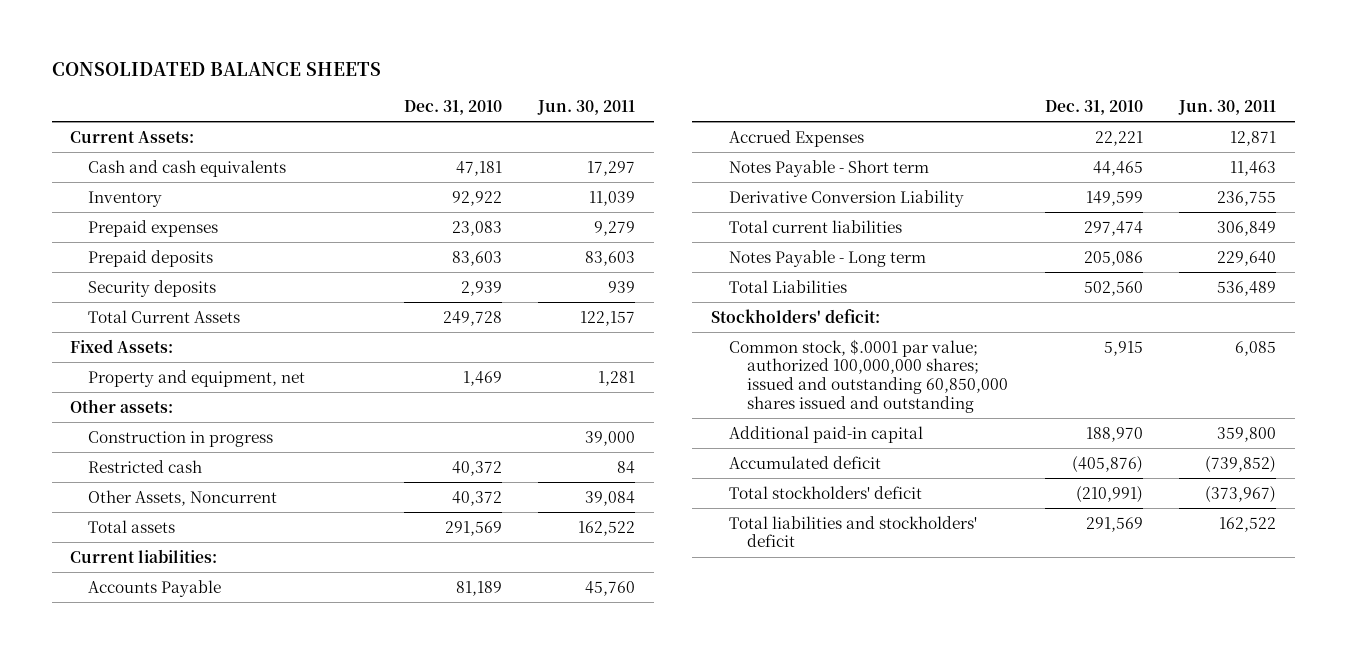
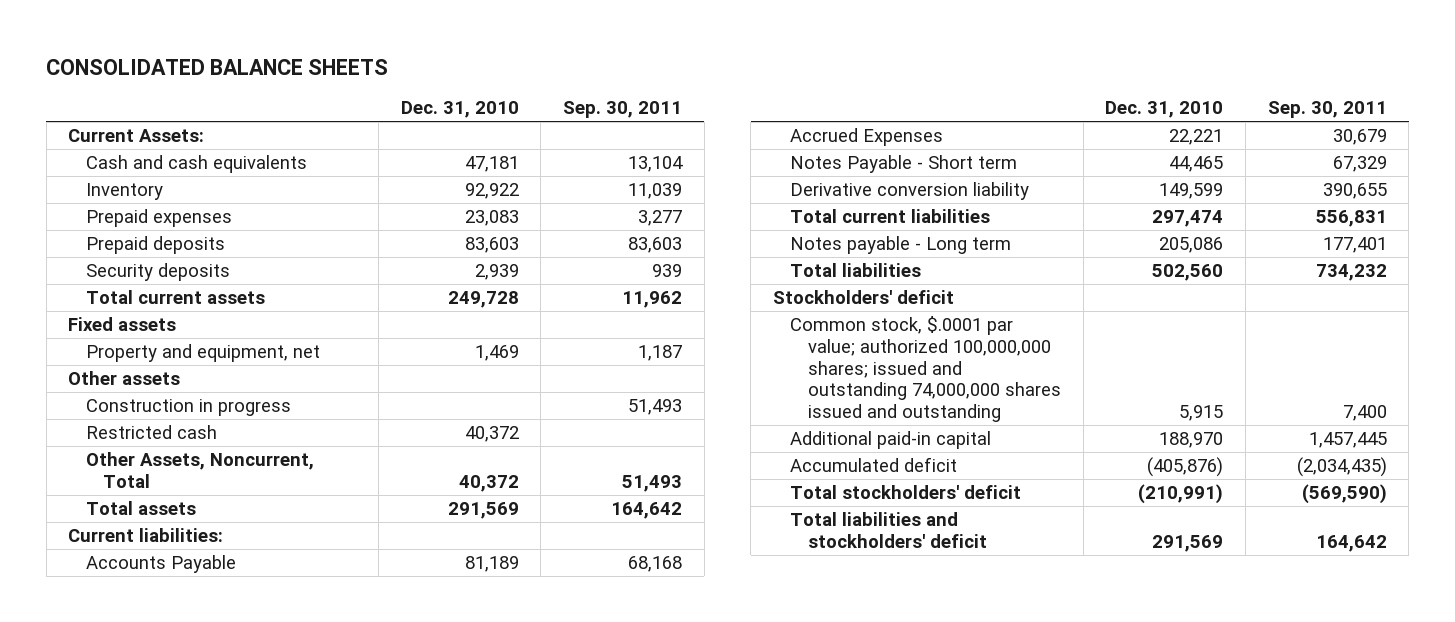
- | Dec. 31, 2010 | Jun. 30, 2011
+ | Dec. 31, 2010 | Sep. 30, 2011
- Total Current Assets | 249,728 | 122,157
- Fixed Assets:
+ Total current assets | 249,728 | 11,962
+ Fixed assets
- Other assets:
+ Other assets
- Other Assets, Noncurrent | 40,372 | 39,084
+ Other Assets, Noncurrent, Total | 40,372 | 51,493
- Derivative Conversion Liability | 149,599 | 236,755
+ Derivative conversion liability | 149,599 | 390,655
- Notes Payable - Long term | 205,086 | 229,640
- Total Liabilities | 502,560 | 536,489
- Stockholders' deficit:
- Common stock, $.0001 par value; authorized 100,000,000 shares; issued and outstanding 60,850,000 shares issued and outstanding | 5,915 | 6,085
+ Notes payable - Long term | 205,086 | 177,401
+ Total liabilities | 502,560 | 734,232
+ Stockholders' deficit
+ Common stock, $.0001 par value; authorized 100,000,000 shares; issued and outstanding 74,000,000 shares issued and outstanding | 5,915 | 7,400

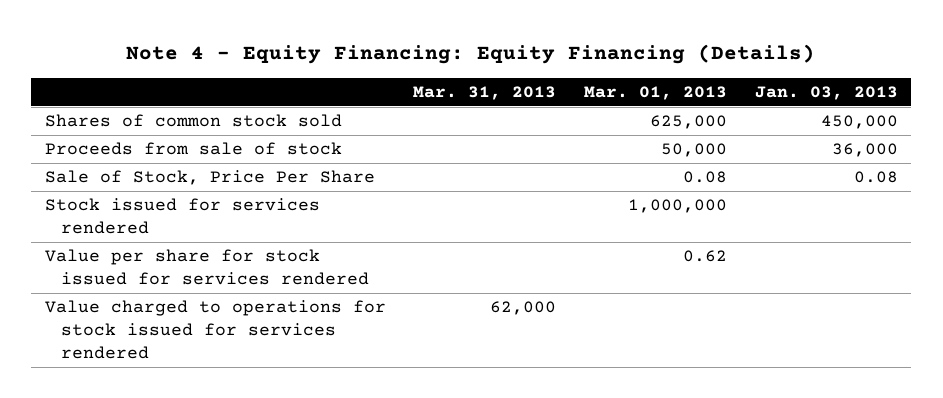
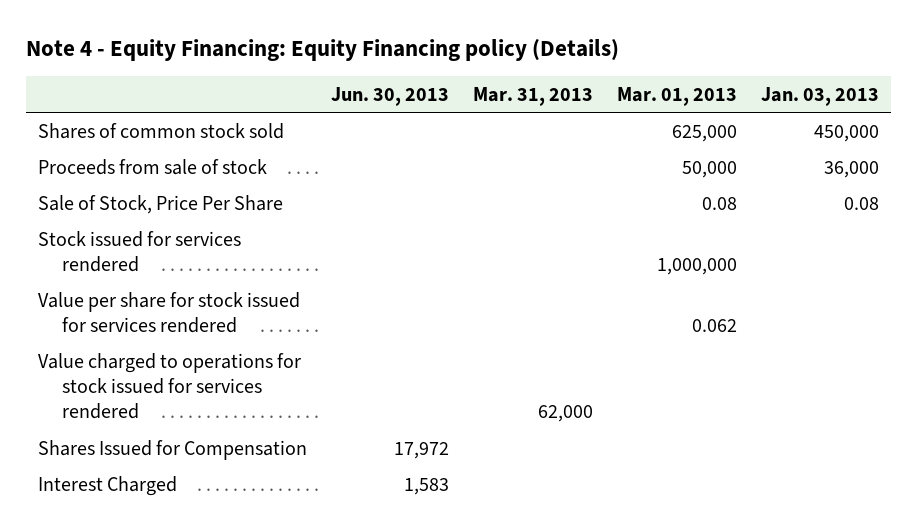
- Note 4 - Equity Financing: Equity Financing (Details)
+ Note 4 - Equity Financing: Equity Financing policy (Details)
- | Mar. 31, 2013 | Mar. 01, 2013 | Jan. 03, 2013
+ | Jun. 30, 2013 | Mar. 31, 2013 | Mar. 01, 2013 | Jan. 03, 2013
- Value per share for stock issued for services rendered | | 0.62 |
+ Value per share for stock issued for services rendered | | | 0.062 |
+ Shares Issued for Compensation | 17,972 | | |
+ Interest Charged | 1,583 | | |

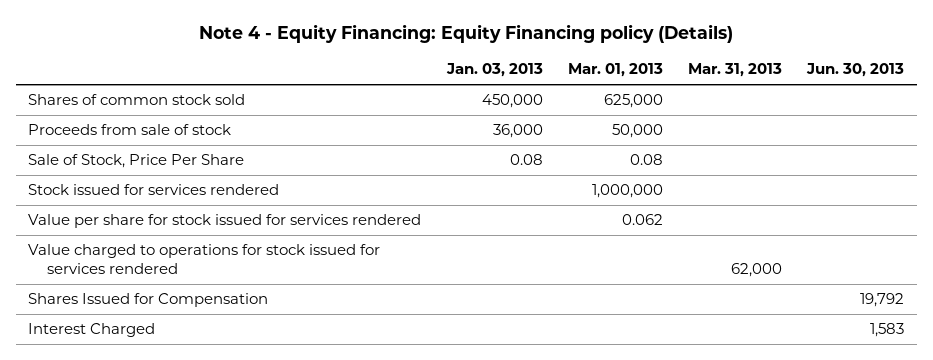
- | Jun. 30, 2013 | Mar. 31, 2013 | Mar. 01, 2013 | Jan. 03, 2013
+ | Jan. 03, 2013 | Mar. 01, 2013 | Mar. 31, 2013 | Jun. 30, 2013
- Shares Issued for Compensation | 17,972 | | |
+ Shares Issued for Compensation | | | | 19,792

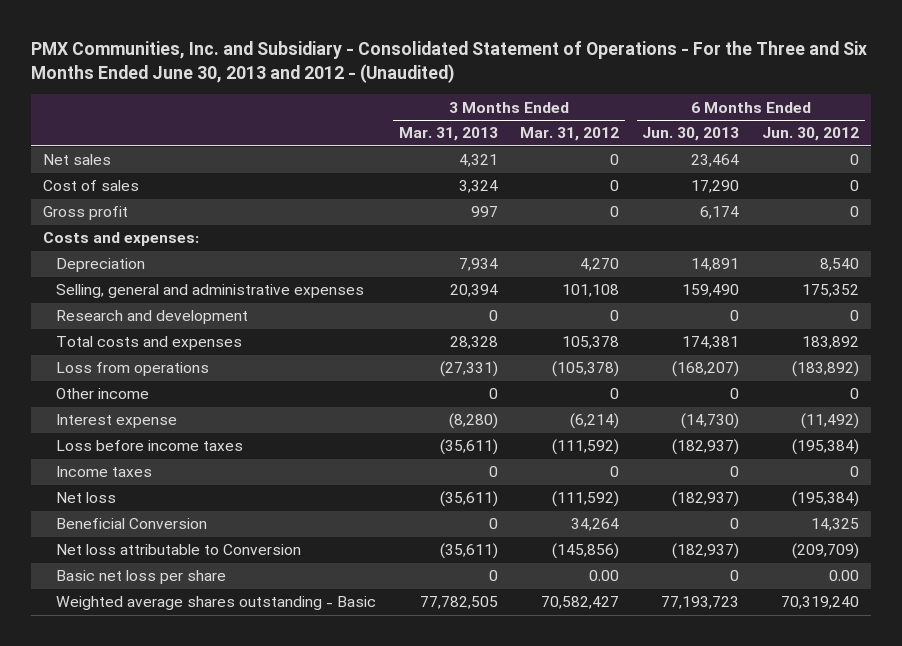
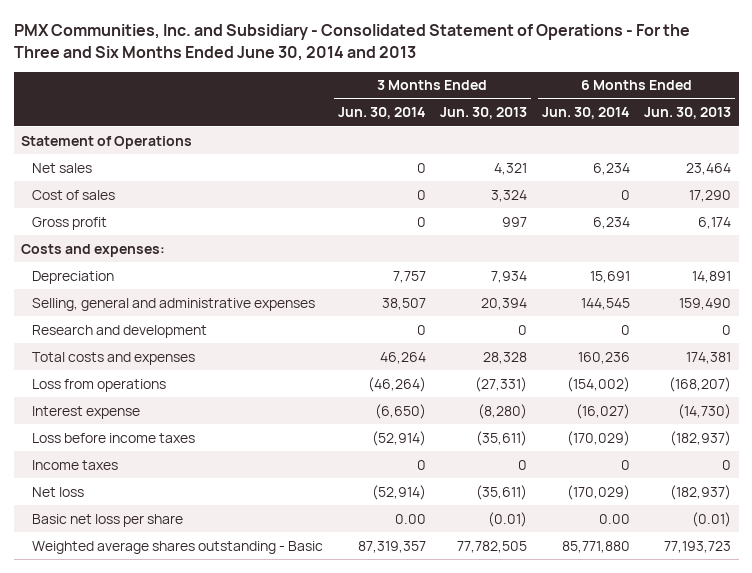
- PMX Communities, Inc. and Subsidiary - Consolidated Statement of Operations - For the Three and Six Months Ended June 30, 2013 and 2012 - (Unaudited)
+ PMX Communities, Inc. and Subsidiary - Consolidated Statement of Operations - For the Three and Six Months Ended June 30, 2014 and 2013
- | 3 Months Ended Mar. 31, 2013 | 3 Months Ended Mar. 31, 2012 | 6 Months Ended Jun. 30, 2013 | 6 Months Ended Jun. 30, 2012
+ | 3 Months Ended Jun. 30, 2014 | 3 Months Ended Jun. 30, 2013 | 6 Months Ended Jun. 30, 2014 | 6 Months Ended Jun. 30, 2013
+ Statement of Operations
- Other income | 0 | 0 | 0 | 0
- Beneficial Conversion | 0 | 34,264 | 0 | 14,325
- Net loss attributable to Conversion | (35,611) | (145,856) | (182,937) | (209,709)
- Basic net loss per share | 0 | 0.00 | 0 | 0.00
+ Basic net loss per share | 0.00 | (0.01) | 0.00 | (0.01)

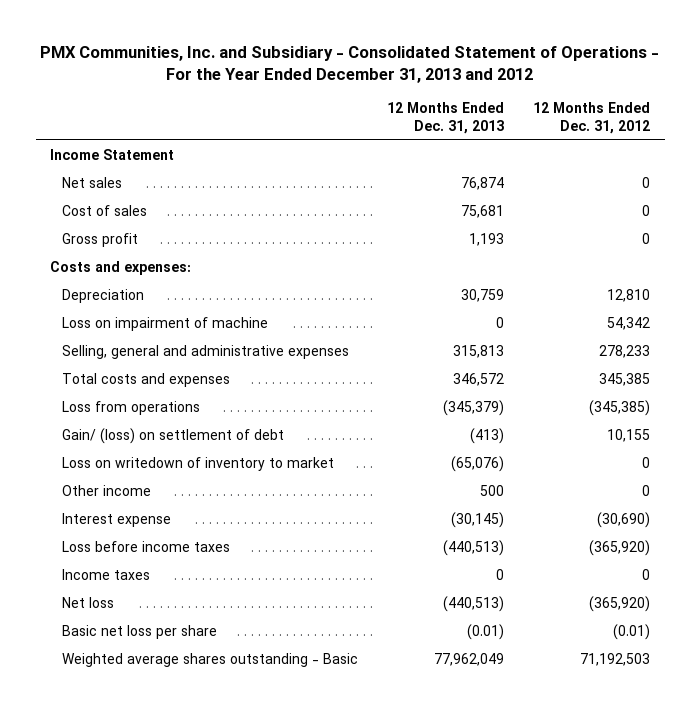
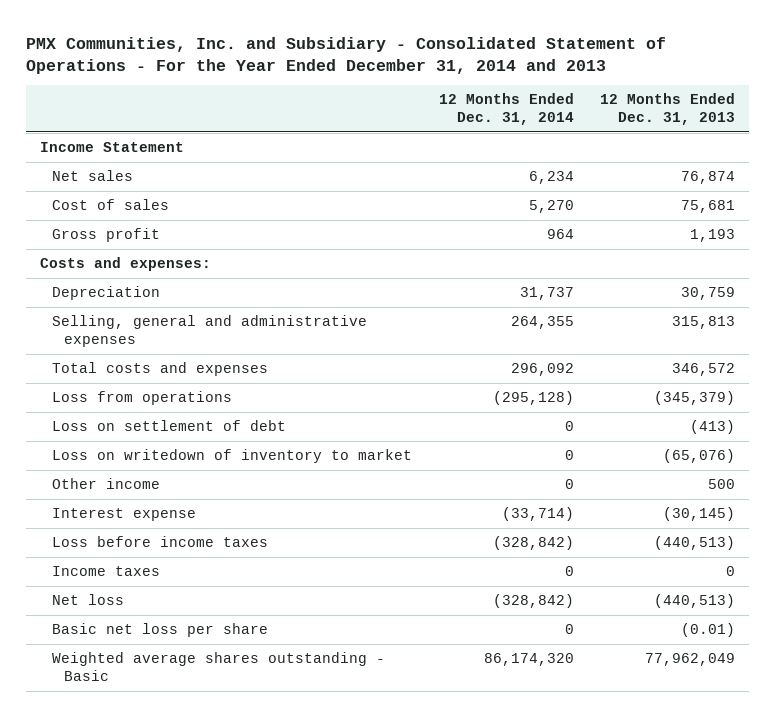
- PMX Communities, Inc. and Subsidiary - Consolidated Statement of Operations - For the Year Ended December 31, 2013 and 2012
+ PMX Communities, Inc. and Subsidiary - Consolidated Statement of Operations - For the Year Ended December 31, 2014 and 2013
- | 12 Months Ended Dec. 31, 2013 | 12 Months Ended Dec. 31, 2012
+ | 12 Months Ended Dec. 31, 2014 | 12 Months Ended Dec. 31, 2013
- Loss on impairment of machine | 0 | 54,342
- Gain/ (loss) on settlement of debt | (413) | 10,155
+ Loss on settlement of debt | 0 | (413)

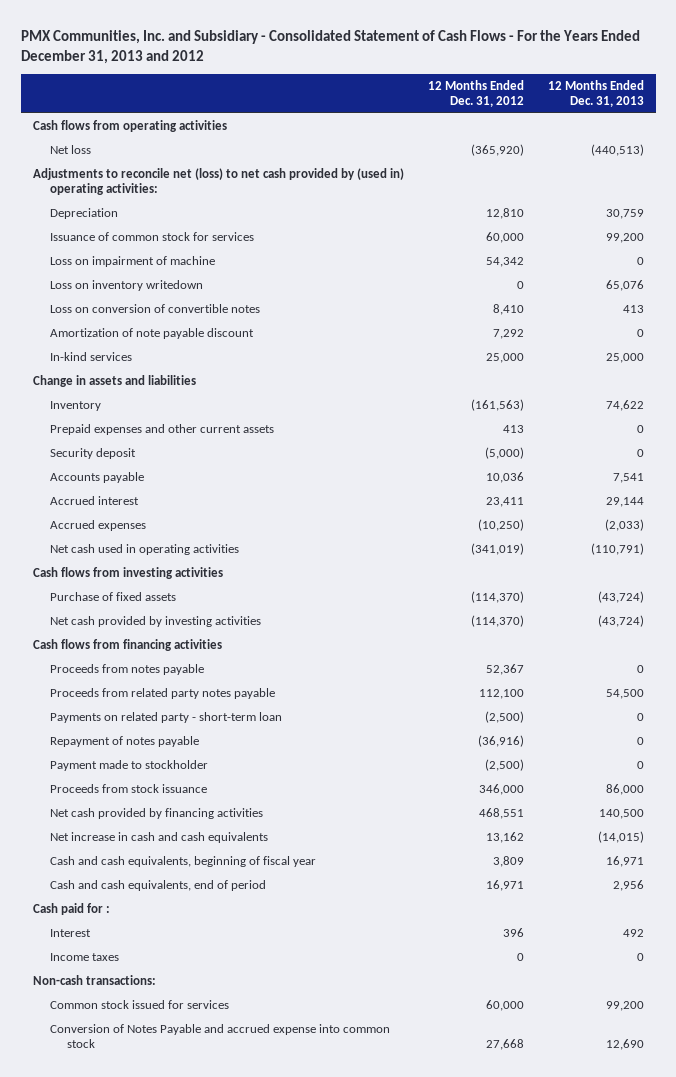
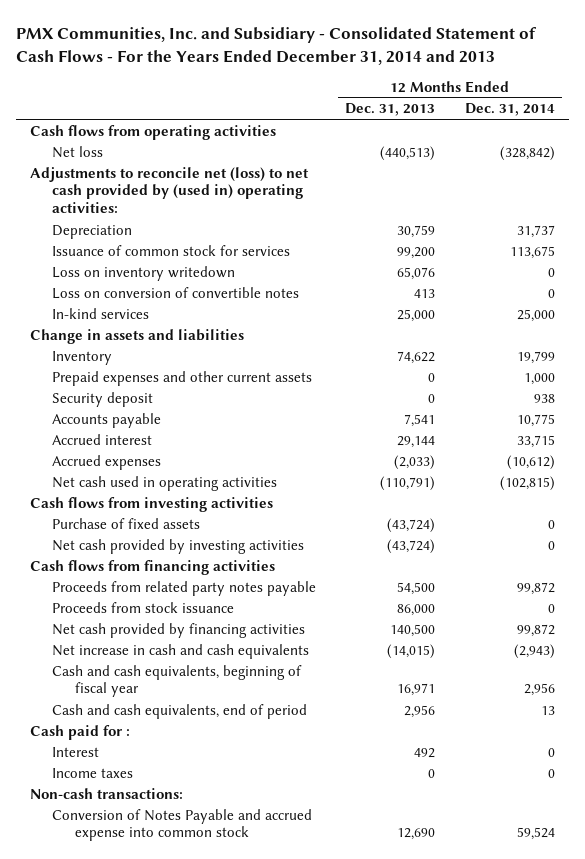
- PMX Communities, Inc. and Subsidiary - Consolidated Statement of Cash Flows - For the Years Ended December 31, 2013 and 2012
+ PMX Communities, Inc. and Subsidiary - Consolidated Statement of Cash Flows - For the Years Ended December 31, 2014 and 2013
- | 12 Months Ended Dec. 31, 2012 | 12 Months Ended Dec. 31, 2013
+ | 12 Months Ended Dec. 31, 2013 | 12 Months Ended Dec. 31, 2014
- Loss on impairment of machine | 54,342 | 0
- Amortization of note payable discount | 7,292 | 0
- Proceeds from notes payable | 52,367 | 0
- Payments on related party - short-term loan | (2,500) | 0
- Repayment of notes payable | (36,916) | 0
- Payment made to stockholder | (2,500) | 0
- Common stock issued for services | 60,000 | 99,200

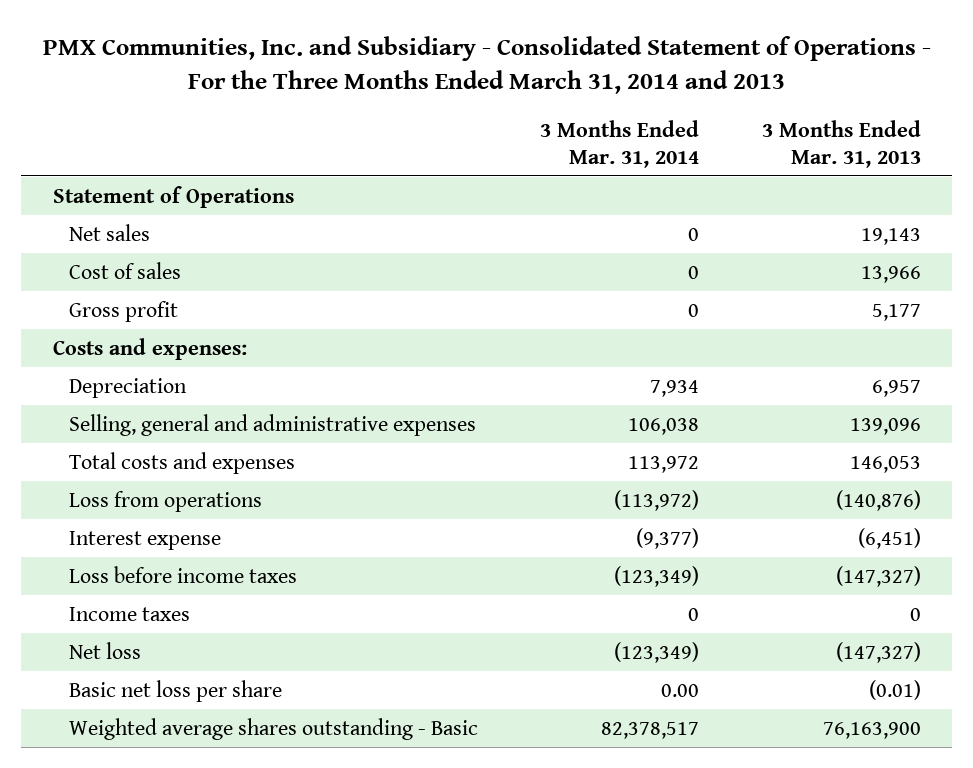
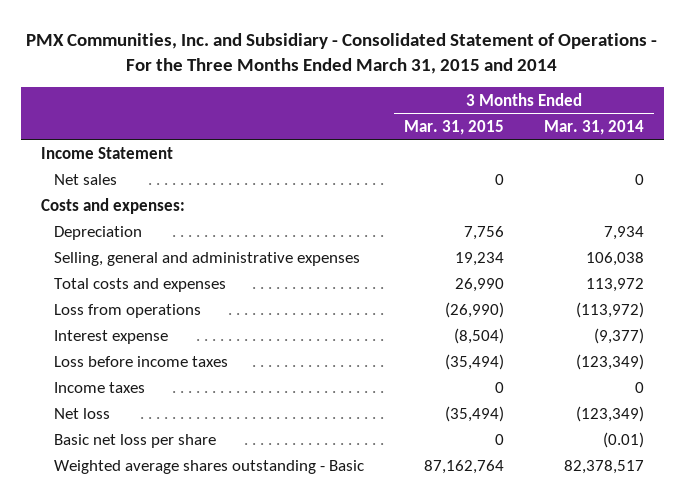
- PMX Communities, Inc. and Subsidiary - Consolidated Statement of Operations - For the Three Months Ended March 31, 2014 and 2013
+ PMX Communities, Inc. and Subsidiary - Consolidated Statement of Operations - For the Three Months Ended March 31, 2015 and 2014
- | 3 Months Ended Mar. 31, 2014 | 3 Months Ended Mar. 31, 2013
+ | 3 Months Ended Mar. 31, 2015 | 3 Months Ended Mar. 31, 2014
- Statement of Operations
+ Income Statement
- Cost of sales | 0 | 13,966
- Gross profit | 0 | 5,177
- Basic net loss per share | 0.00 | (0.01)
+ Basic net loss per share | 0 | (0.01)

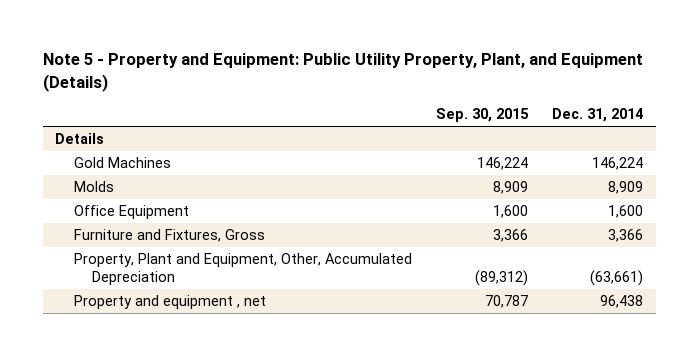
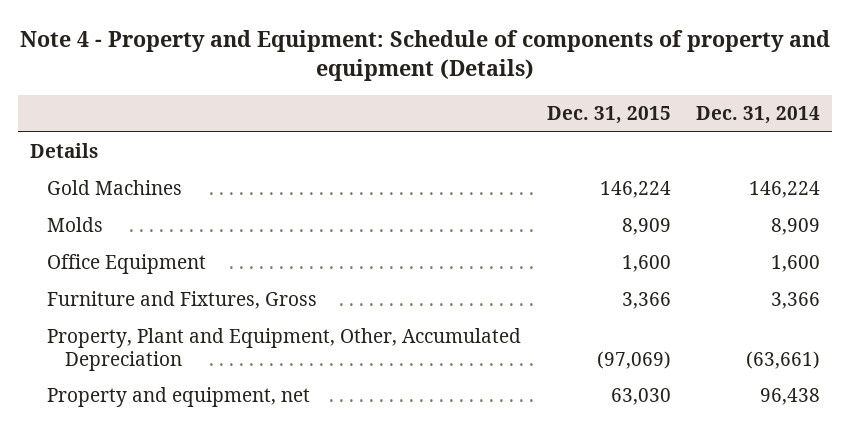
- Note 5 - Property and Equipment: Public Utility Property, Plant, and Equipment (Details)
+ Note 4 - Property and Equipment: Schedule of components of property and equipment (Details)
- | Sep. 30, 2015 | Dec. 31, 2014
+ | Dec. 31, 2015 | Dec. 31, 2014
- Property and equipment , net | 70,787 | 96,438
+ Property and equipment, net | 63,030 | 96,438

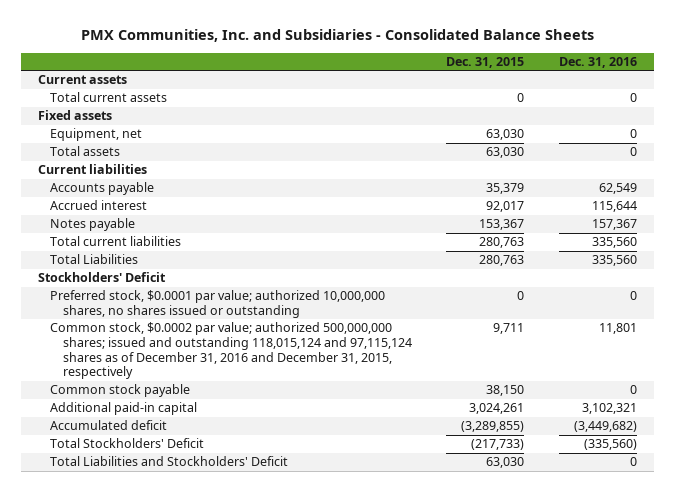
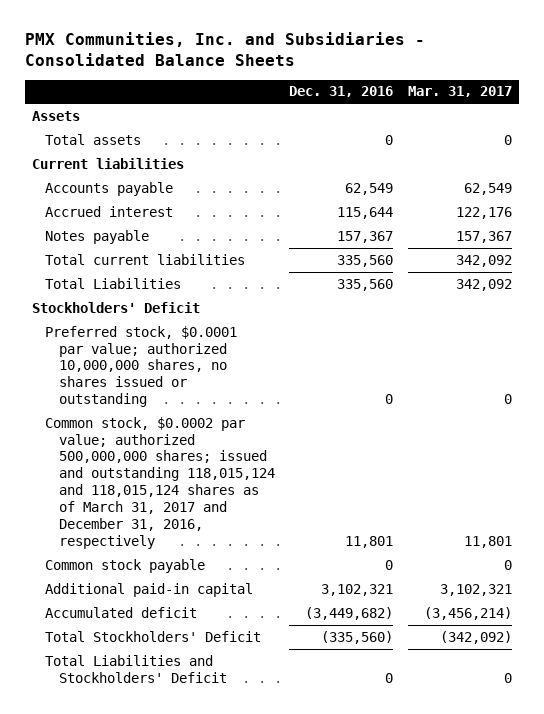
- | Dec. 31, 2015 | Dec. 31, 2016
+ | Dec. 31, 2016 | Mar. 31, 2017
- Current assets
- Total current assets | 0 | 0
- Fixed assets
- Equipment, net | 63,030 | 0
+ Assets
- Common stock, $0.0002 par value; authorized 500,000,000 shares; issued and outstanding 118,015,124 and 97,115,124 shares as of December 31, 2016 and December 31, 2015, respectively | 9,711 | 11,801
+ Common stock, $0.0002 par value; authorized 500,000,000 shares; issued and outstanding 118,015,124 and 118,015,124 shares as of March 31, 2017 and December 31, 2016, respectively | 11,801 | 11,801

